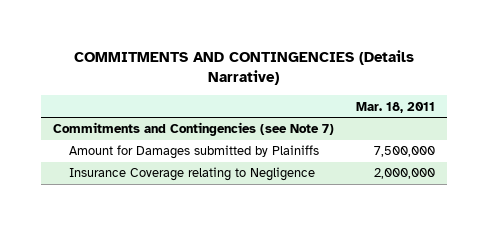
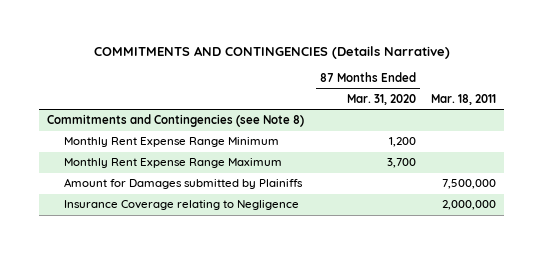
- | Mar. 18, 2011
+ | 87 Months Ended Mar. 31, 2020 | Mar. 18, 2011
- Commitments and Contingencies (see Note 7)
+ Commitments and Contingencies (see Note 8)
+ Monthly Rent Expense Range Minimum | 1,200 |
+ Monthly Rent Expense Range Maximum | 3,700 |

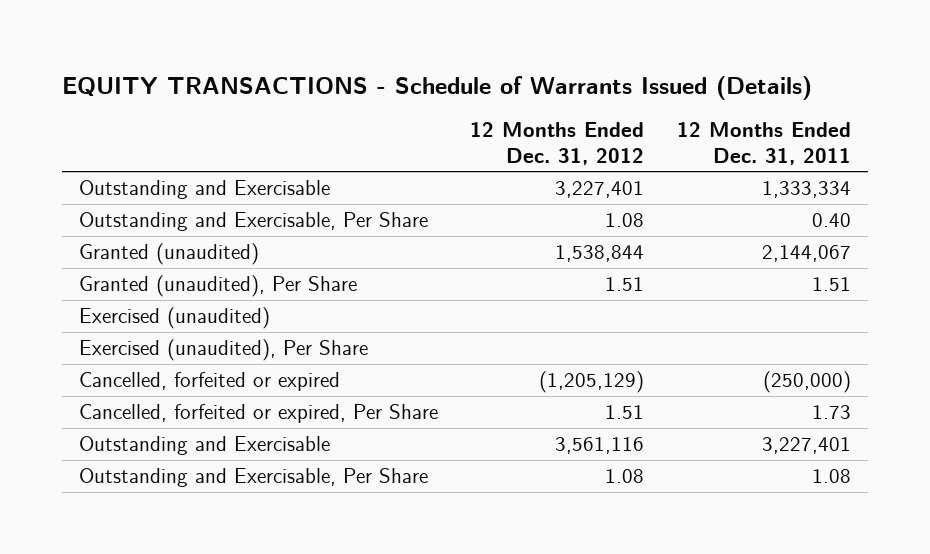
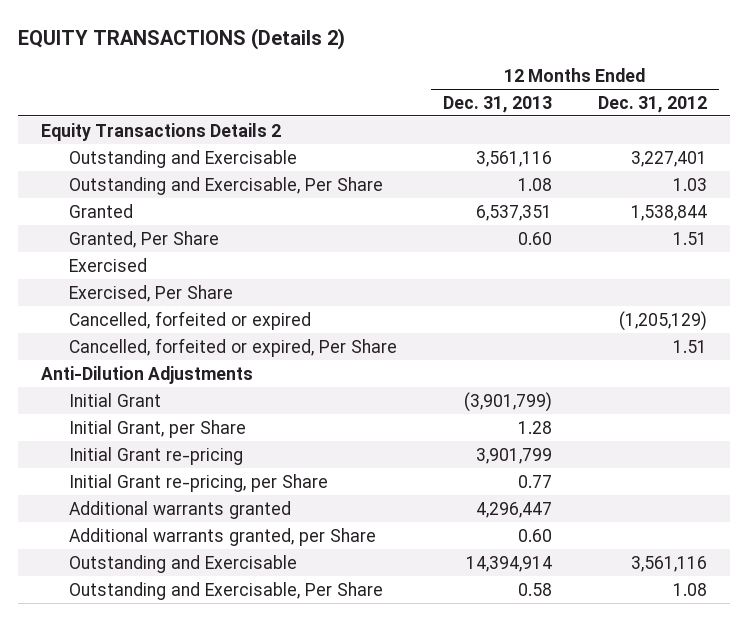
- EQUITY TRANSACTIONS - Schedule of Warrants Issued (Details)
+ EQUITY TRANSACTIONS (Details 2)
- | 12 Months Ended Dec. 31, 2012 | 12 Months Ended Dec. 31, 2011
+ | 12 Months Ended Dec. 31, 2013 | 12 Months Ended Dec. 31, 2012
+ Equity Transactions Details 2
- Outstanding and Exercisable, Per Share | 1.08 | 0.40
- Granted (unaudited) | 1,538,844 | 2,144,067
- Granted (unaudited), Per Share | 1.51 | 1.51
- Exercised (unaudited)
- Exercised (unaudited), Per Share
+ Outstanding and Exercisable, Per Share | 1.08 | 1.03
+ Granted | 6,537,351 | 1,538,844
+ Granted, Per Share | 0.60 | 1.51
+ Exercised
+ Exercised, Per Share
+ Anti-Dilution Adjustments
+ Initial Grant | (3,901,799) |
+ Initial Grant, per Share | 1.28 |
+ Initial Grant re-pricing | 3,901,799 |
+ Initial Grant re-pricing, per Share | 0.77 |
+ Additional warrants granted | 4,296,447 |
+ Additional warrants granted, per Share | 0.60 |

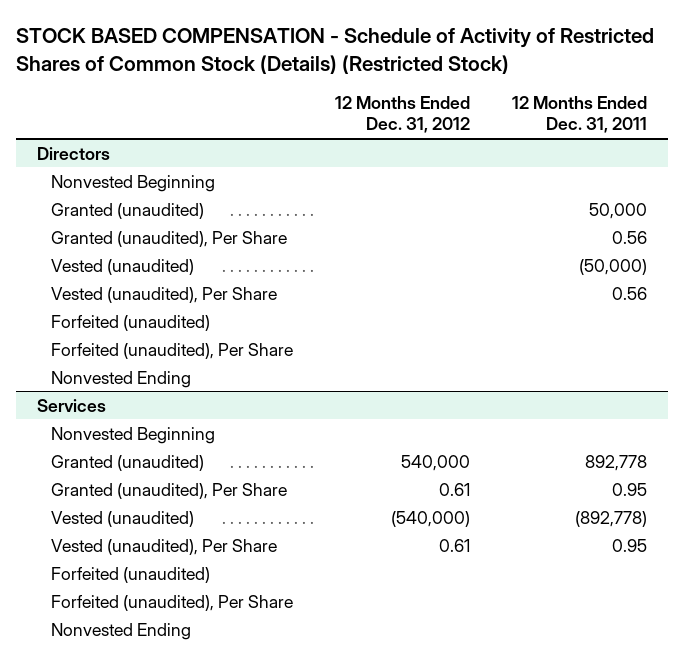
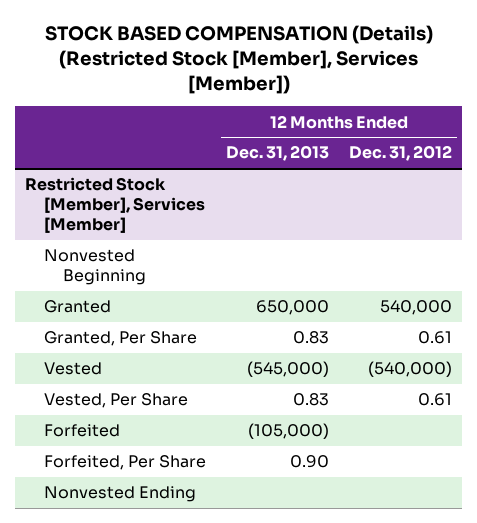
- STOCK BASED COMPENSATION - Schedule of Activity of Restricted Shares of Common Stock (Details) (Restricted Stock)
+ STOCK BASED COMPENSATION (Details) (Restricted Stock [Member], Services [Member])
- | 12 Months Ended Dec. 31, 2012 | 12 Months Ended Dec. 31, 2011
+ | 12 Months Ended Dec. 31, 2013 | 12 Months Ended Dec. 31, 2012
- Directors
- Nonvested Beginning
- Granted (unaudited) | | 50,000
- Granted (unaudited), Per Share | | 0.56
- Vested (unaudited) | | (50,000)
- Vested (unaudited), Per Share | | 0.56
- Forfeited (unaudited)
- Forfeited (unaudited), Per Share
- Nonvested Ending
- Services
+ Restricted Stock [Member], Services [Member]
- Granted (unaudited) | 540,000 | 892,778
- Granted (unaudited), Per Share | 0.61 | 0.95
- Vested (unaudited) | (540,000) | (892,778)
- Vested (unaudited), Per Share | 0.61 | 0.95
- Forfeited (unaudited)
- Forfeited (unaudited), Per Share
+ Granted | 650,000 | 540,000
+ Granted, Per Share | 0.83 | 0.61
+ Vested | (545,000) | (540,000)
+ Vested, Per Share | 0.83 | 0.61
+ Forfeited | (105,000) |
+ Forfeited, Per Share | 0.90 |

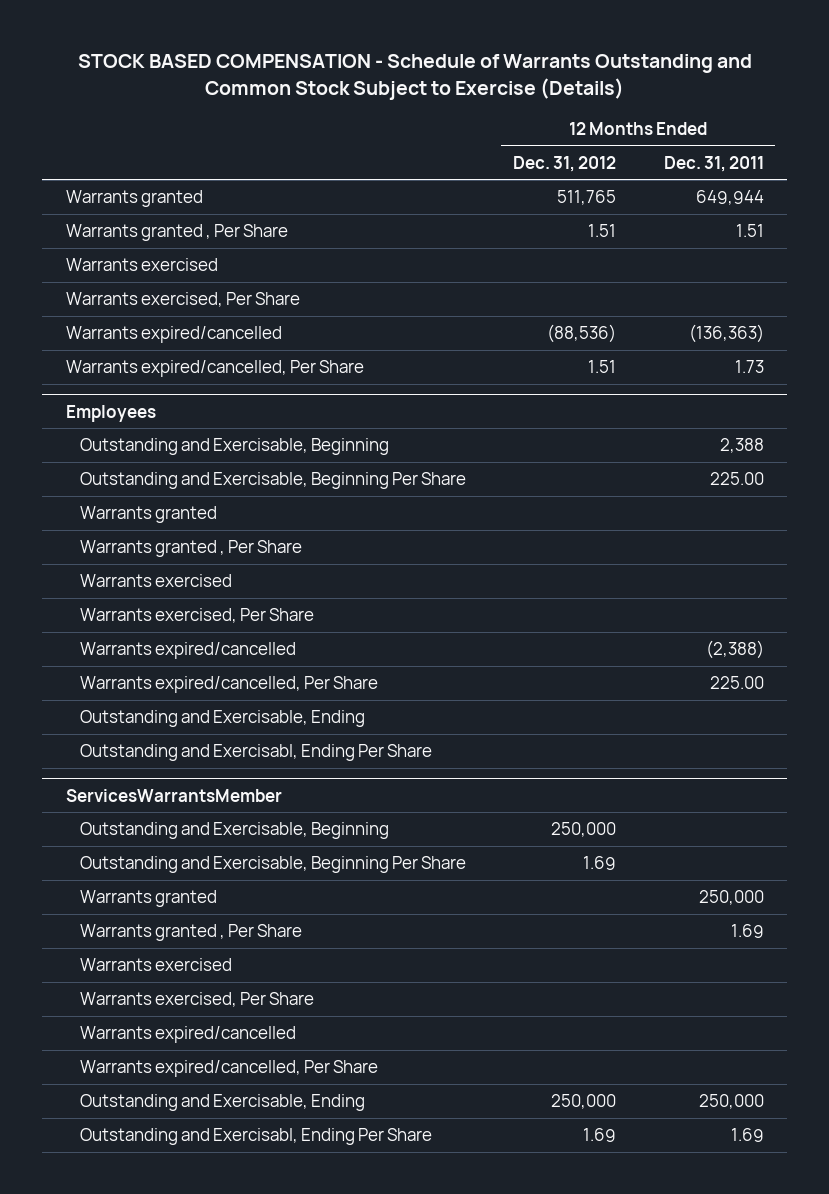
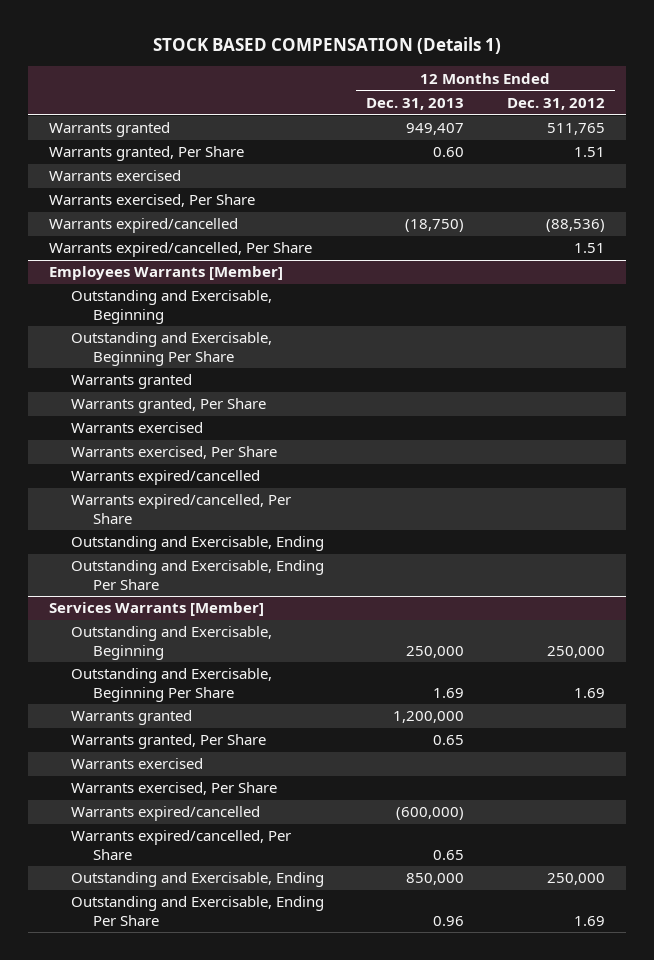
- STOCK BASED COMPENSATION - Schedule of Warrants Outstanding and Common Stock Subject to Exercise (Details)
+ STOCK BASED COMPENSATION (Details 1)
- | 12 Months Ended Dec. 31, 2012 | 12 Months Ended Dec. 31, 2011
+ | 12 Months Ended Dec. 31, 2013 | 12 Months Ended Dec. 31, 2012
- Warrants granted , Per Share | 1.51 | 1.51
+ Warrants granted, Per Share | 0.60 | 1.51
- Employees
+ Employees Warrants [Member]
- Warrants granted , Per Share
+ Warrants granted, Per Share
- Outstanding and Exercisabl, Ending Per Share
- ServicesWarrantsMember
+ Outstanding and Exercisable, Ending Per Share
+ Services Warrants [Member]
- Warrants granted , Per Share | | 1.69
+ Warrants granted, Per Share | 0.65 |
- Outstanding and Exercisabl, Ending Per Share | 1.69 | 1.69
+ Outstanding and Exercisable, Ending Per Share | 0.96 | 1.69

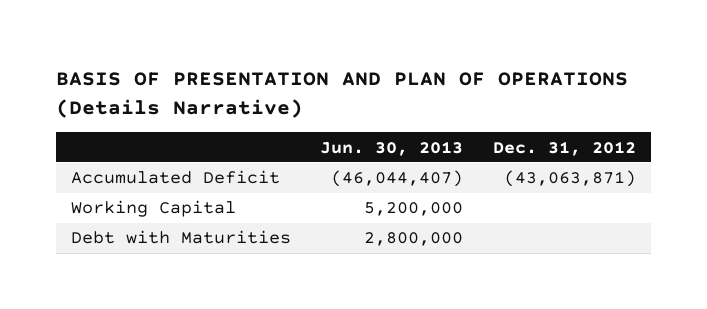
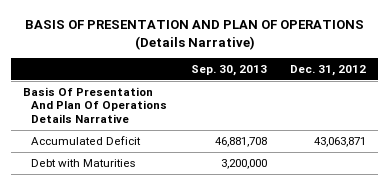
- | Jun. 30, 2013 | Dec. 31, 2012
+ | Sep. 30, 2013 | Dec. 31, 2012
- Accumulated Deficit | (46,044,407) | (43,063,871)
- Working Capital | 5,200,000 |
+ Basis Of Presentation And Plan Of Operations Details Narrative
+ Accumulated Deficit | 46,881,708 | 43,063,871

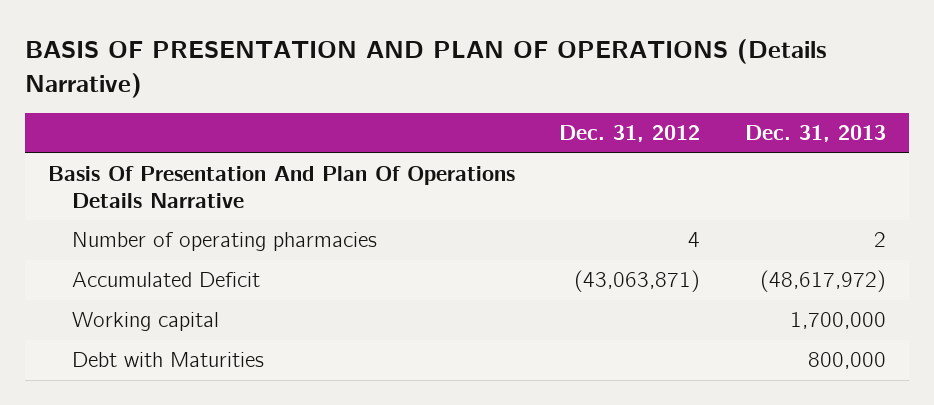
- | Sep. 30, 2013 | Dec. 31, 2012
+ | Dec. 31, 2012 | Dec. 31, 2013
- Accumulated Deficit | 46,881,708 | 43,063,871
+ Number of operating pharmacies | 4 | 2
+ Accumulated Deficit | (43,063,871) | (48,617,972)
+ Working capital | | 1,700,000

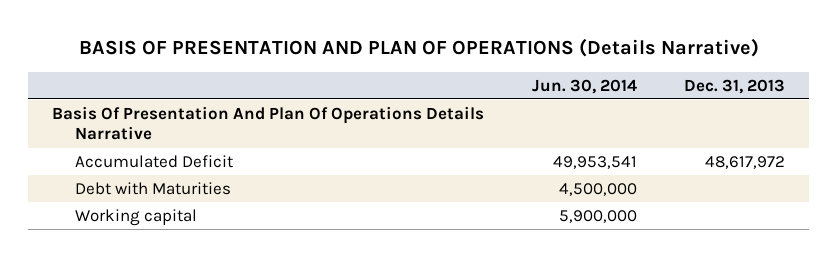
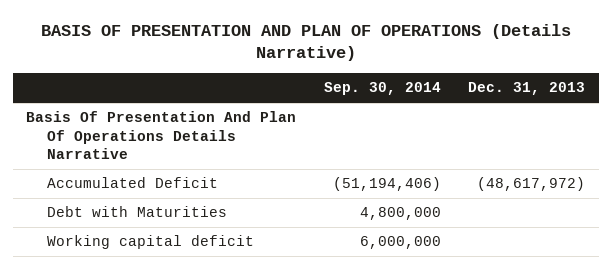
- | Jun. 30, 2014 | Dec. 31, 2013
+ | Sep. 30, 2014 | Dec. 31, 2013
- Accumulated Deficit | 49,953,541 | 48,617,972
+ Accumulated Deficit | (51,194,406) | (48,617,972)
- Working capital | 5,900,000 |
+ Working capital deficit | 6,000,000 |

